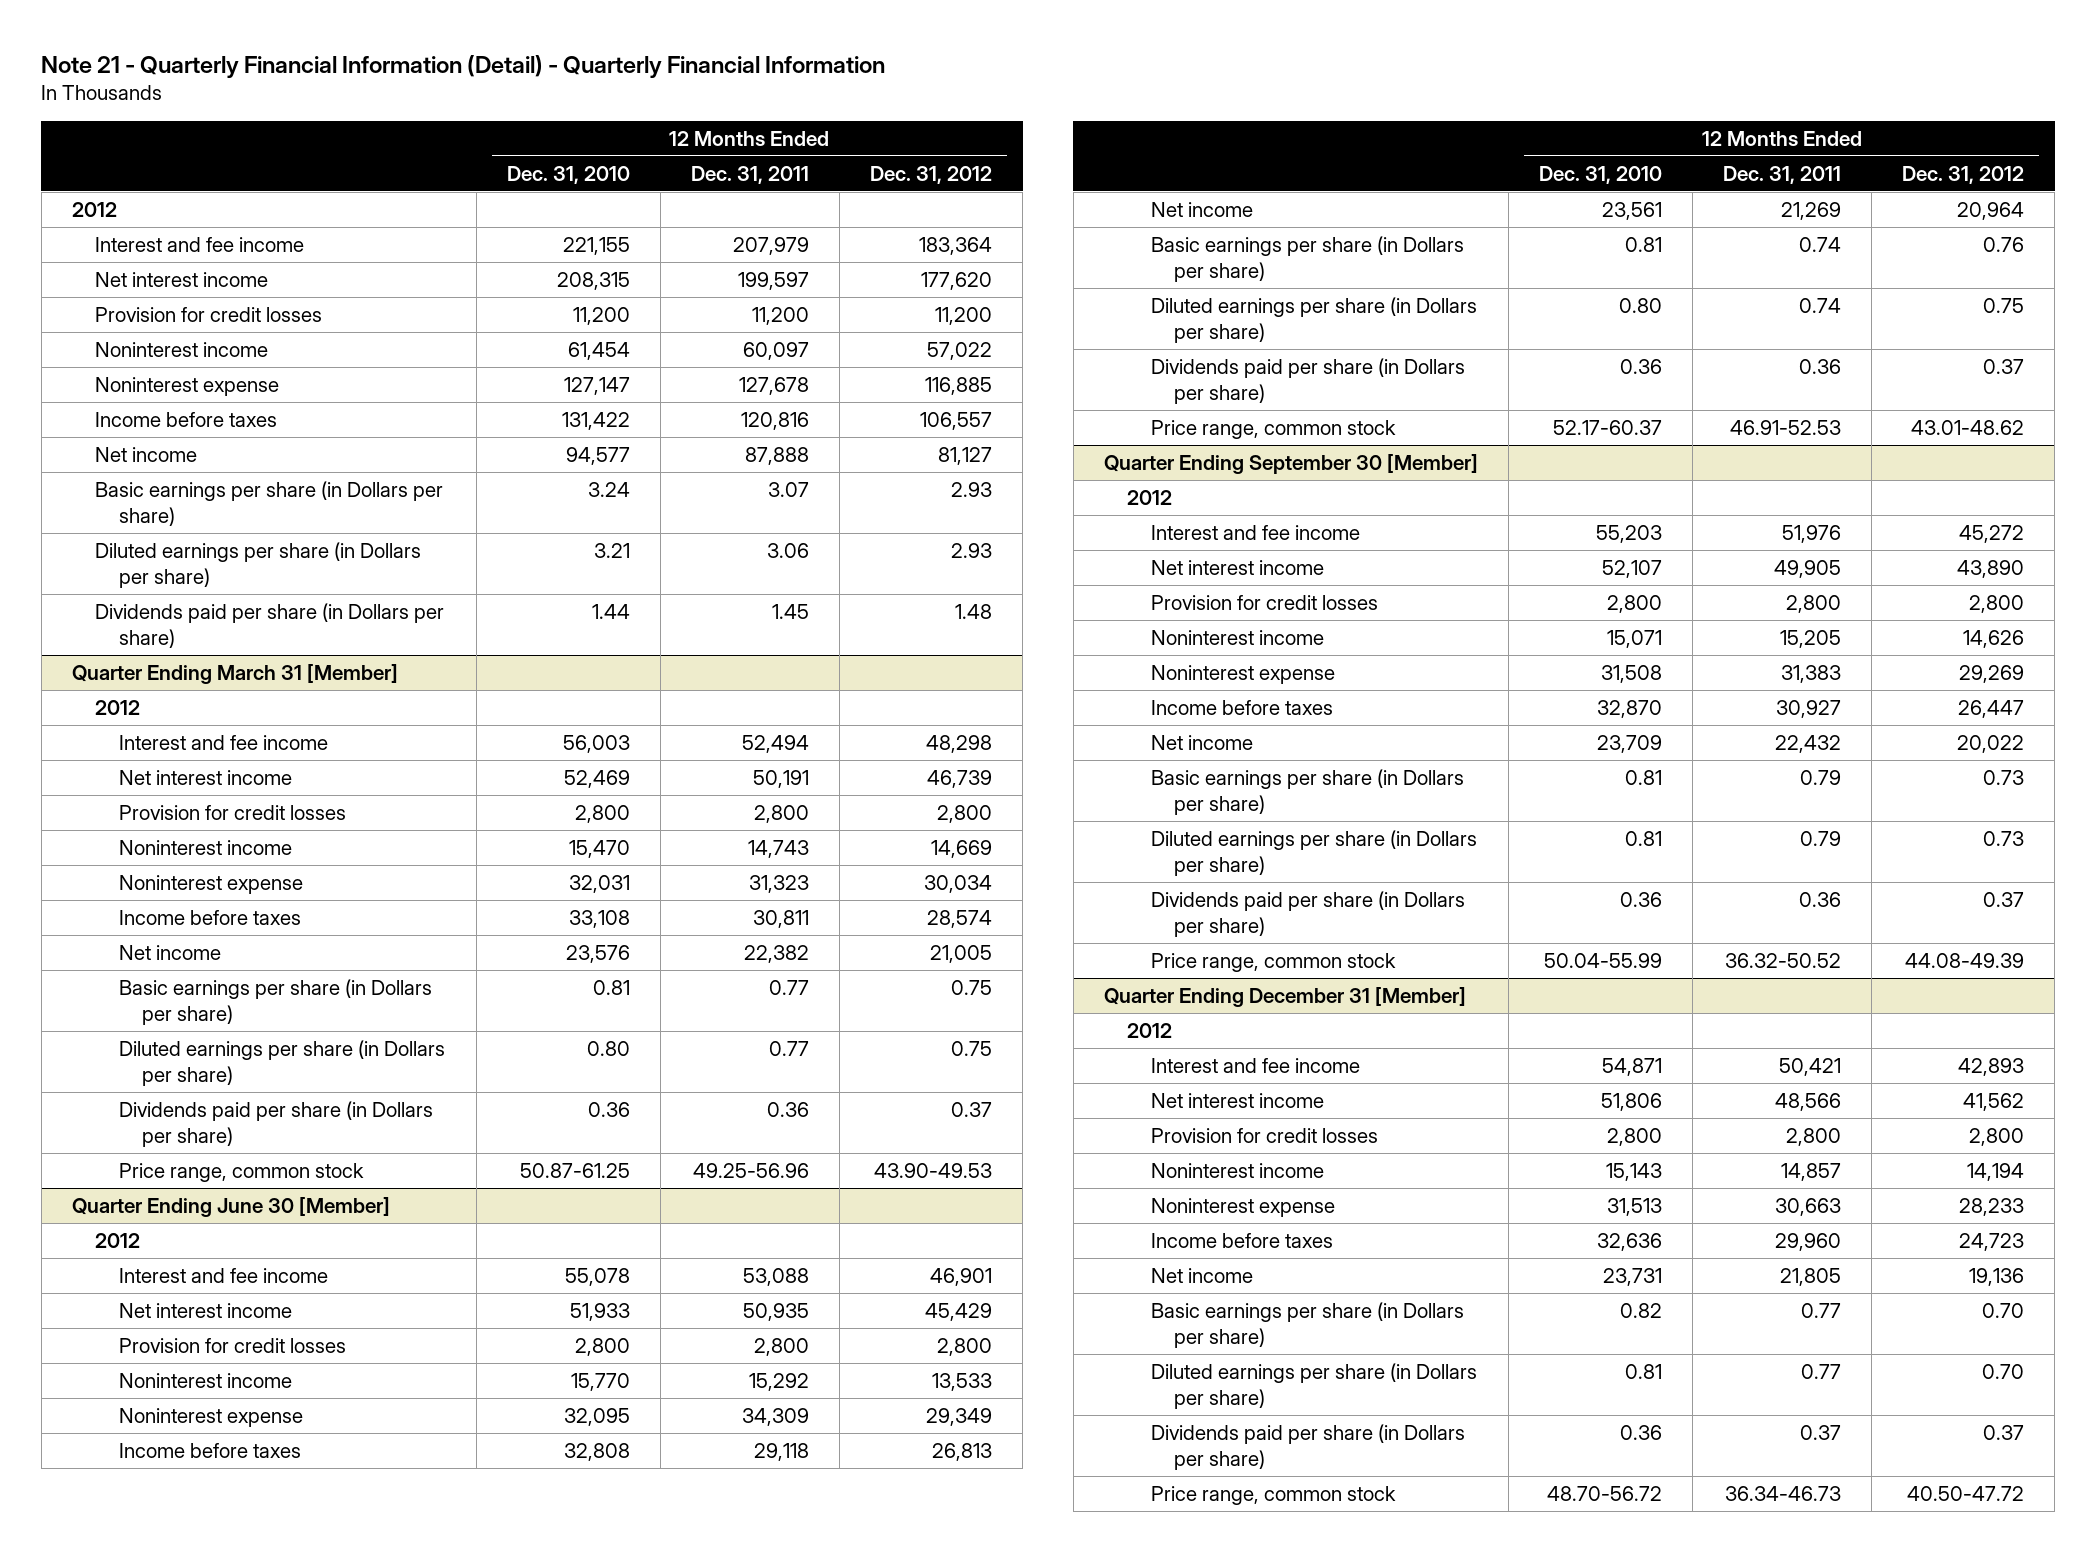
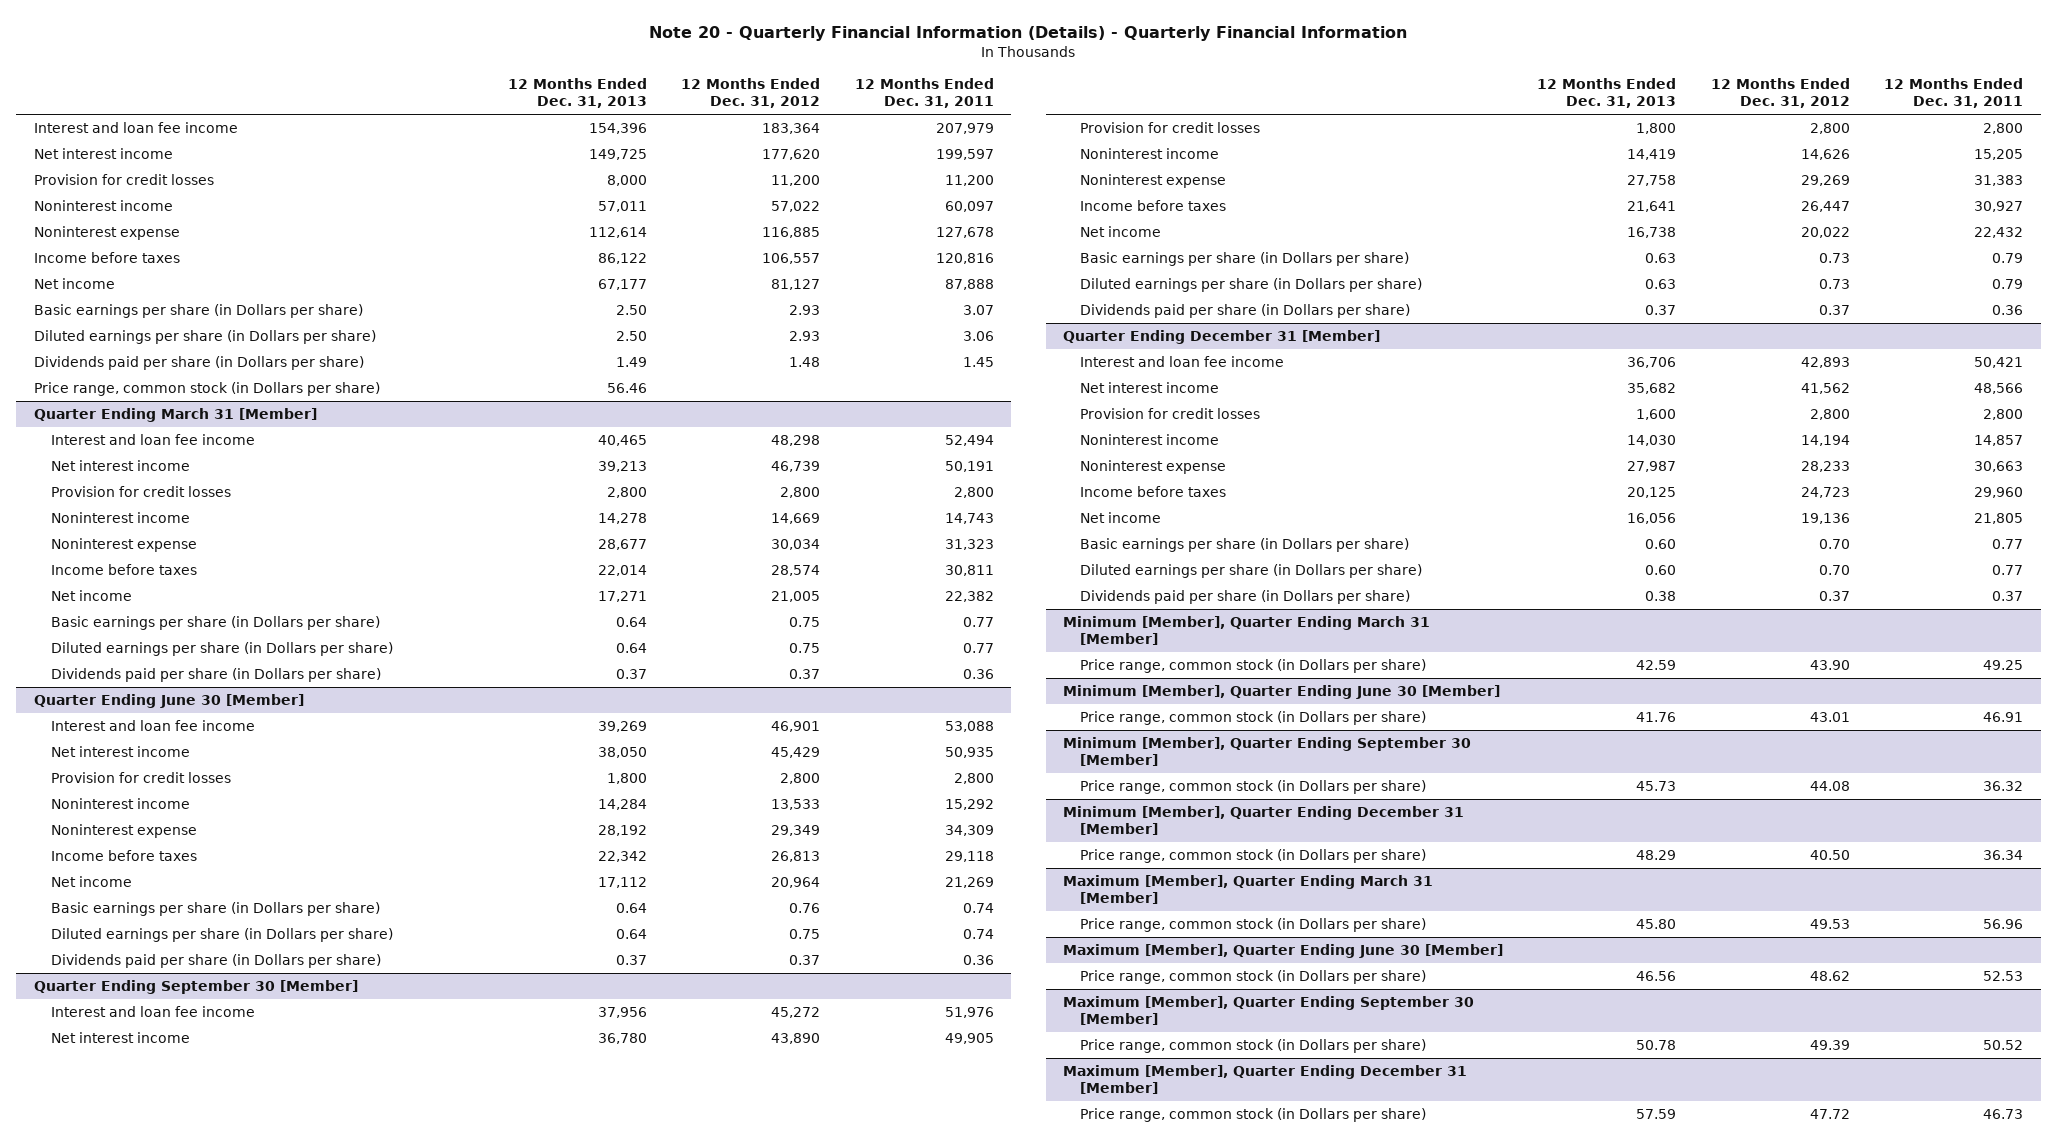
- Note 21 - Quarterly Financial Information (Detail) - Quarterly Financial Information
+ Note 20 - Quarterly Financial Information (Details) - Quarterly Financial Information
- | 12 Months Ended Dec. 31, 2010 | 12 Months Ended Dec. 31, 2011 | 12 Months Ended Dec. 31, 2012
+ | 12 Months Ended Dec. 31, 2013 | 12 Months Ended Dec. 31, 2012 | 12 Months Ended Dec. 31, 2011
- 2012
- Interest and fee income | 221,155 | 207,979 | 183,364
+ Interest and loan fee income | 154,396 | 183,364 | 207,979
+ Price range, common stock (in Dollars per share) | 56.46 | |
@ Quarter Ending March 31 [Member]
- 2012
- Interest and fee income | 56,003 | 52,494 | 48,298
+ Interest and loan fee income | 40,465 | 48,298 | 52,494
- Price range, common stock | 50.87-61.25 | 49.25-56.96 | 43.90-49.53
@ Quarter Ending June 30 [Member]
- 2012
- Interest and fee income | 55,078 | 53,088 | 46,901
+ Interest and loan fee income | 39,269 | 46,901 | 53,088
- Price range, common stock | 52.17-60.37 | 46.91-52.53 | 43.01-48.62
@ Quarter Ending September 30 [Member]
- 2012
- Interest and fee income | 55,203 | 51,976 | 45,272
+ Interest and loan fee income | 37,956 | 45,272 | 51,976
- Price range, common stock | 50.04-55.99 | 36.32-50.52 | 44.08-49.39
@ Quarter Ending December 31 [Member]
- 2012
- Interest and fee income | 54,871 | 50,421 | 42,893
+ Interest and loan fee income | 36,706 | 42,893 | 50,421
- Price range, common stock | 48.70-56.72 | 36.34-46.73 | 40.50-47.72
+ Minimum [Member], Quarter Ending March 31 [Member]
+ Price range, common stock (in Dollars per share) | 42.59 | 43.90 | 49.25
+ Minimum [Member], Quarter Ending June 30 [Member]
+ Price range, common stock (in Dollars per share) | 41.76 | 43.01 | 46.91
+ Minimum [Member], Quarter Ending September 30 [Member]
+ Price range, common stock (in Dollars per share) | 45.73 | 44.08 | 36.32
+ Minimum [Member], Quarter Ending December 31 [Member]
+ Price range, common stock (in Dollars per share) | 48.29 | 40.50 | 36.34
+ Maximum [Member], Quarter Ending March 31 [Member]
+ Price range, common stock (in Dollars per share) | 45.80 | 49.53 | 56.96
+ Maximum [Member], Quarter Ending June 30 [Member]
+ Price range, common stock (in Dollars per share) | 46.56 | 48.62 | 52.53
+ Maximum [Member], Quarter Ending September 30 [Member]
+ Price range, common stock (in Dollars per share) | 50.78 | 49.39 | 50.52
+ Maximum [Member], Quarter Ending December 31 [Member]
+ Price range, common stock (in Dollars per share) | 57.59 | 47.72 | 46.73

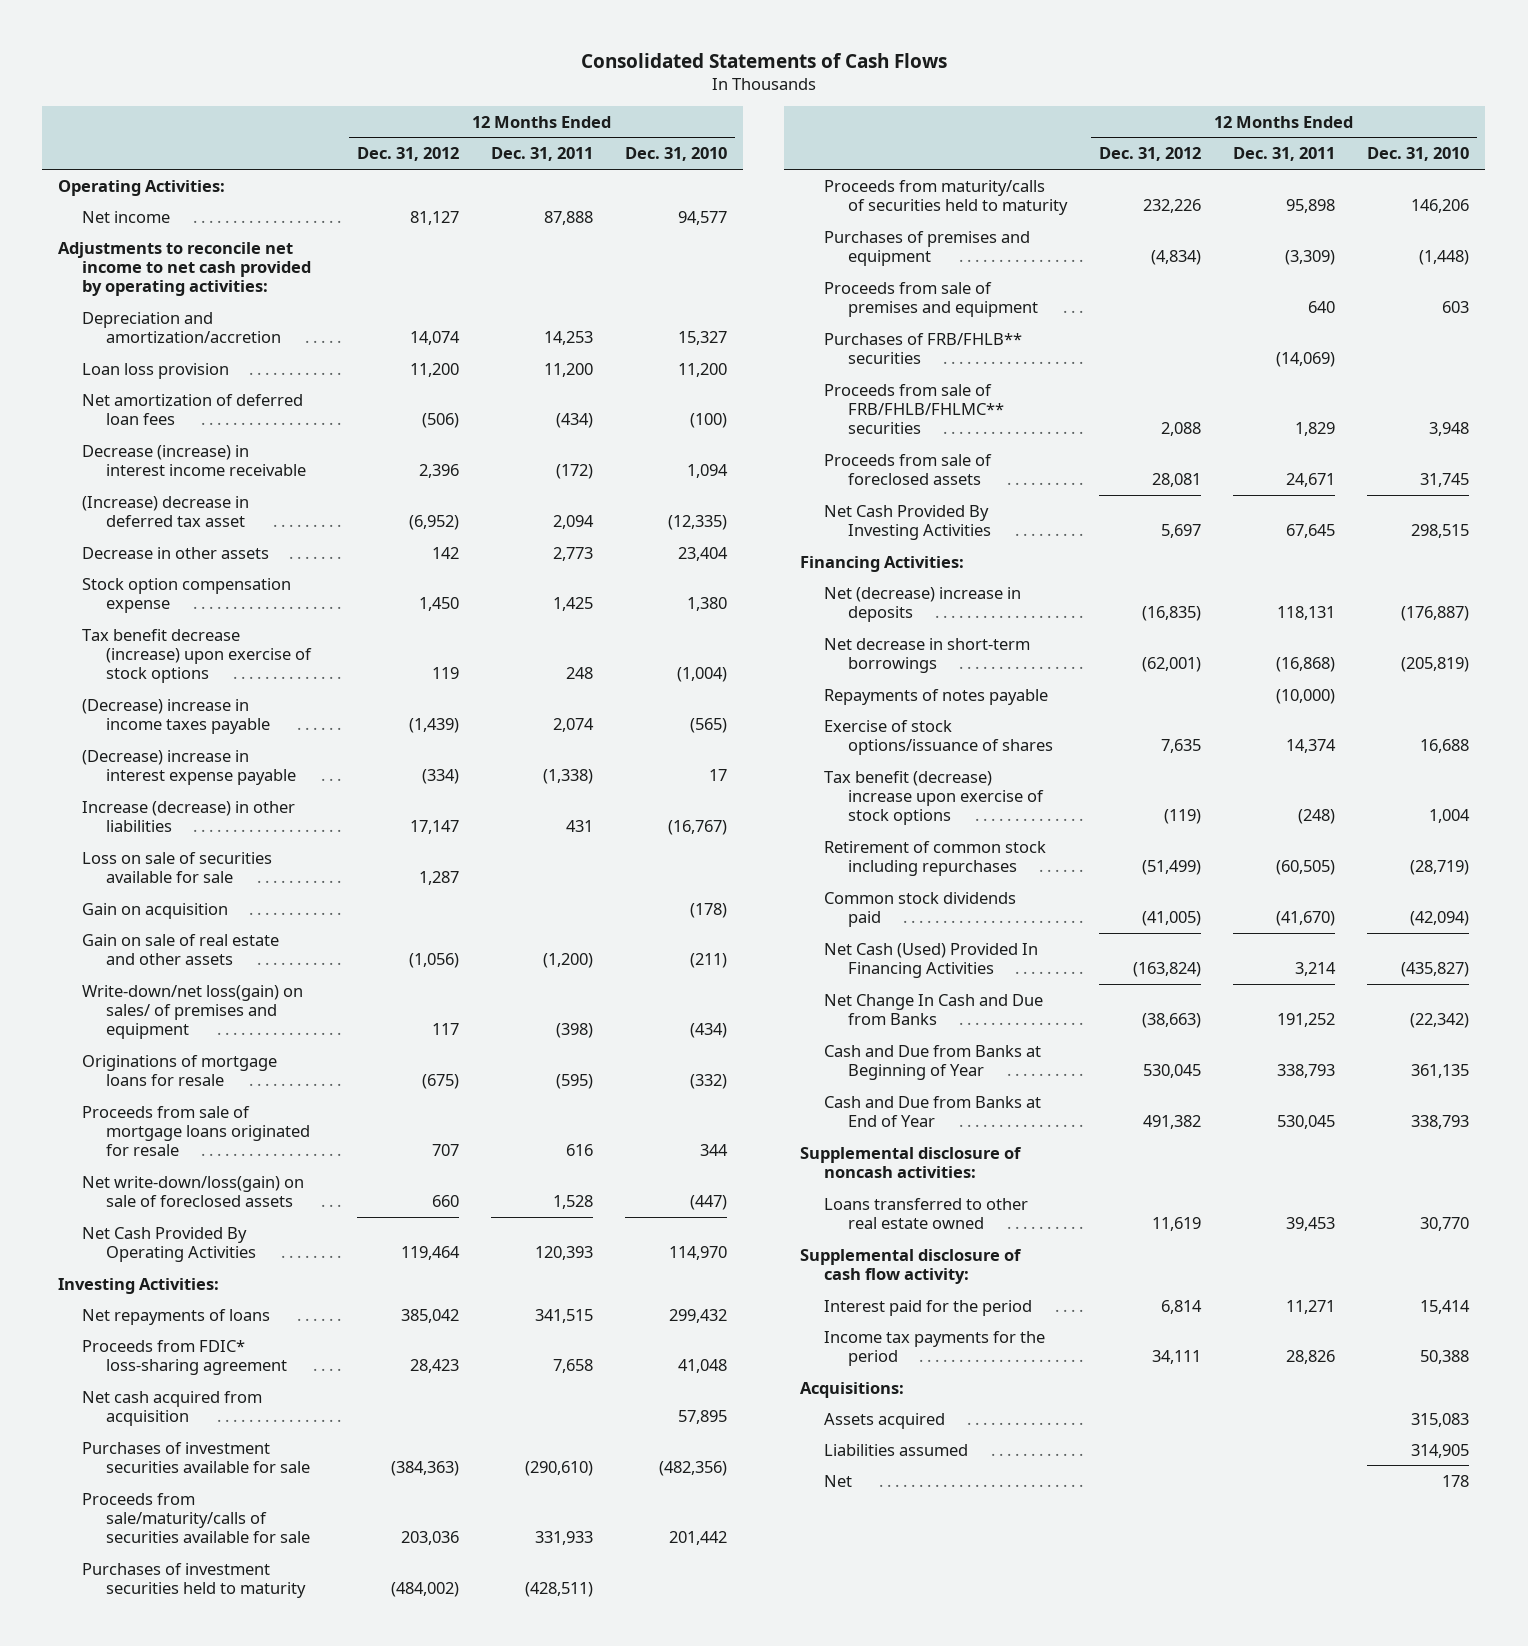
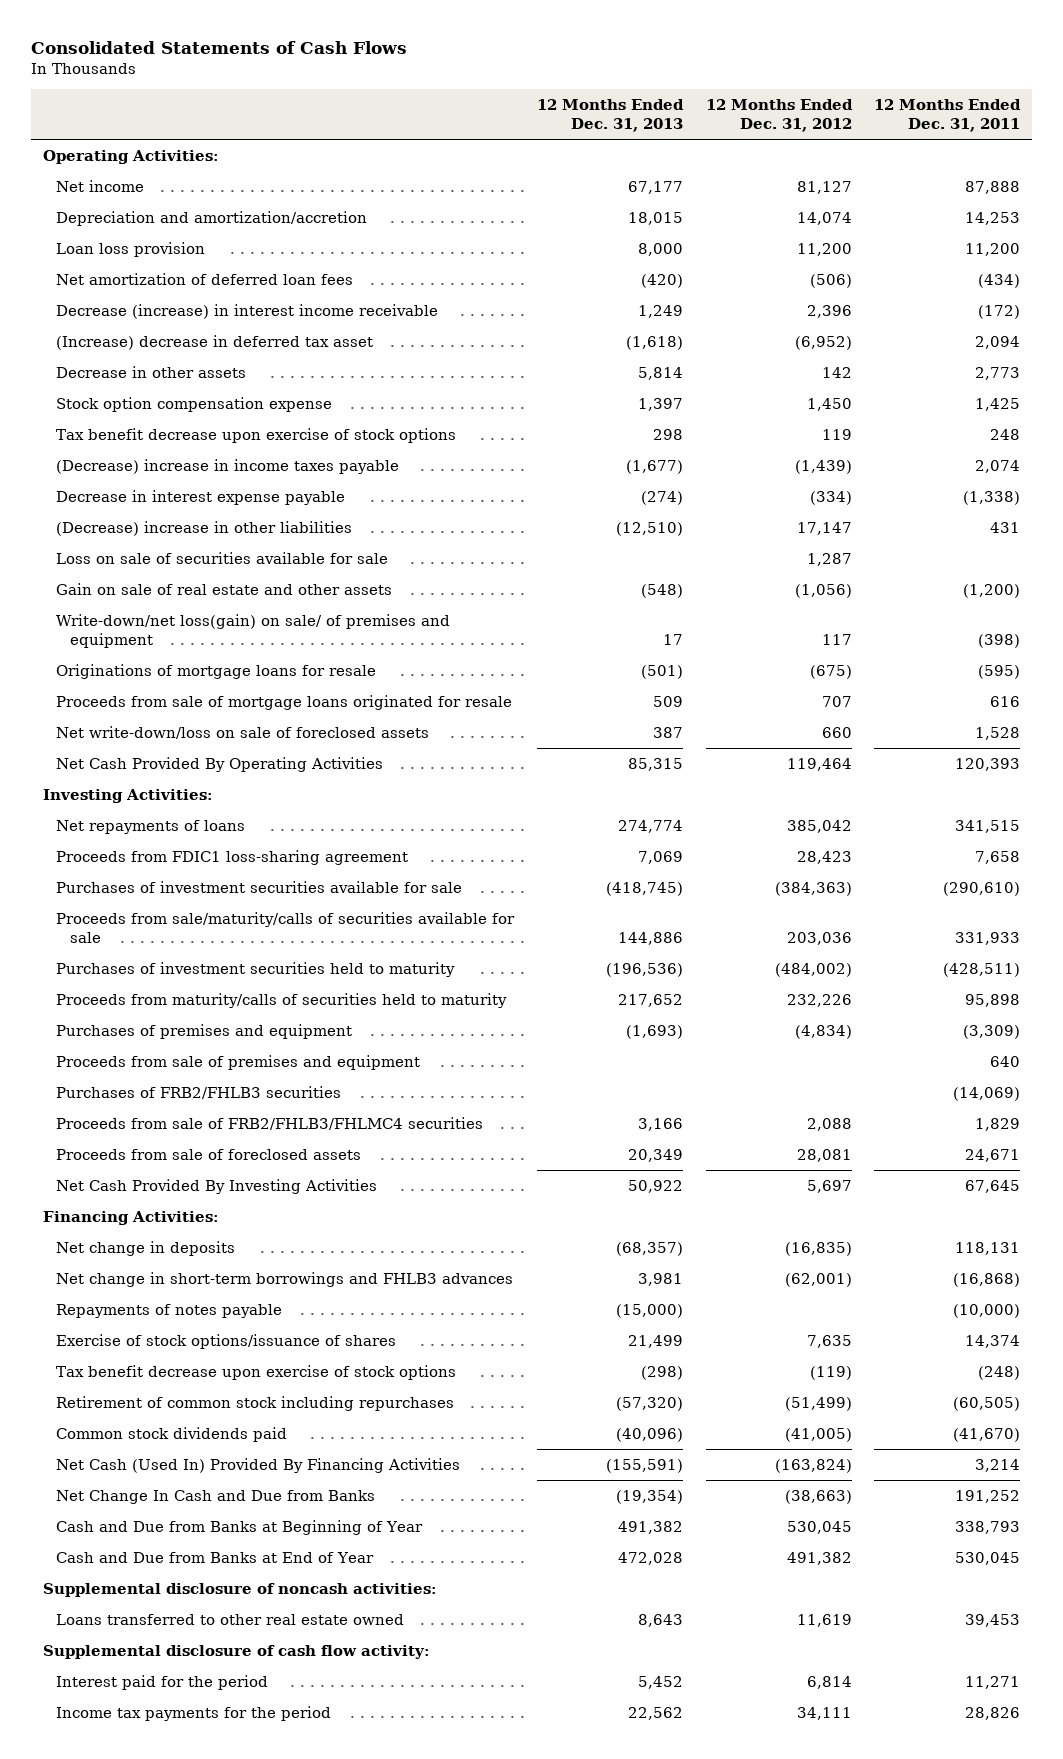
- | 12 Months Ended Dec. 31, 2012 | 12 Months Ended Dec. 31, 2011 | 12 Months Ended Dec. 31, 2010
+ | 12 Months Ended Dec. 31, 2013 | 12 Months Ended Dec. 31, 2012 | 12 Months Ended Dec. 31, 2011
- Adjustments to reconcile net income to net cash provided by operating activities:
- Tax benefit decrease (increase) upon exercise of stock options | 119 | 248 | (1,004)
+ Tax benefit decrease upon exercise of stock options | 298 | 119 | 248
- (Decrease) increase in interest expense payable | (334) | (1,338) | 17
- Increase (decrease) in other liabilities | 17,147 | 431 | (16,767)
+ Decrease in interest expense payable | (274) | (334) | (1,338)
+ (Decrease) increase in other liabilities | (12,510) | 17,147 | 431
- Gain on acquisition | | | (178)
- Write-down/net loss(gain) on sales/ of premises and equipment | 117 | (398) | (434)
+ Write-down/net loss(gain) on sale/ of premises and equipment | 17 | 117 | (398)
- Net write-down/loss(gain) on sale of foreclosed assets | 660 | 1,528 | (447)
+ Net write-down/loss on sale of foreclosed assets | 387 | 660 | 1,528
- Proceeds from FDIC* loss-sharing agreement | 28,423 | 7,658 | 41,048
- Net cash acquired from acquisition | | | 57,895
+ Proceeds from FDIC1 loss-sharing agreement | 7,069 | 28,423 | 7,658
- Purchases of FRB/FHLB** securities | | (14,069) |
- Proceeds from sale of FRB/FHLB/FHLMC** securities | 2,088 | 1,829 | 3,948
+ Purchases of FRB2/FHLB3 securities | | | (14,069)
+ Proceeds from sale of FRB2/FHLB3/FHLMC4 securities | 3,166 | 2,088 | 1,829
- Net (decrease) increase in deposits | (16,835) | 118,131 | (176,887)
- Net decrease in short-term borrowings | (62,001) | (16,868) | (205,819)
+ Net change in deposits | (68,357) | (16,835) | 118,131
+ Net change in short-term borrowings and FHLB3 advances | 3,981 | (62,001) | (16,868)
- Tax benefit (decrease) increase upon exercise of stock options | (119) | (248) | 1,004
+ Tax benefit decrease upon exercise of stock options | (298) | (119) | (248)
- Net Cash (Used) Provided In Financing Activities | (163,824) | 3,214 | (435,827)
+ Net Cash (Used In) Provided By Financing Activities | (155,591) | (163,824) | 3,214
- Acquisitions:
- Assets acquired | | | 315,083
- Liabilities assumed | | | 314,905
- Net | | | 178

